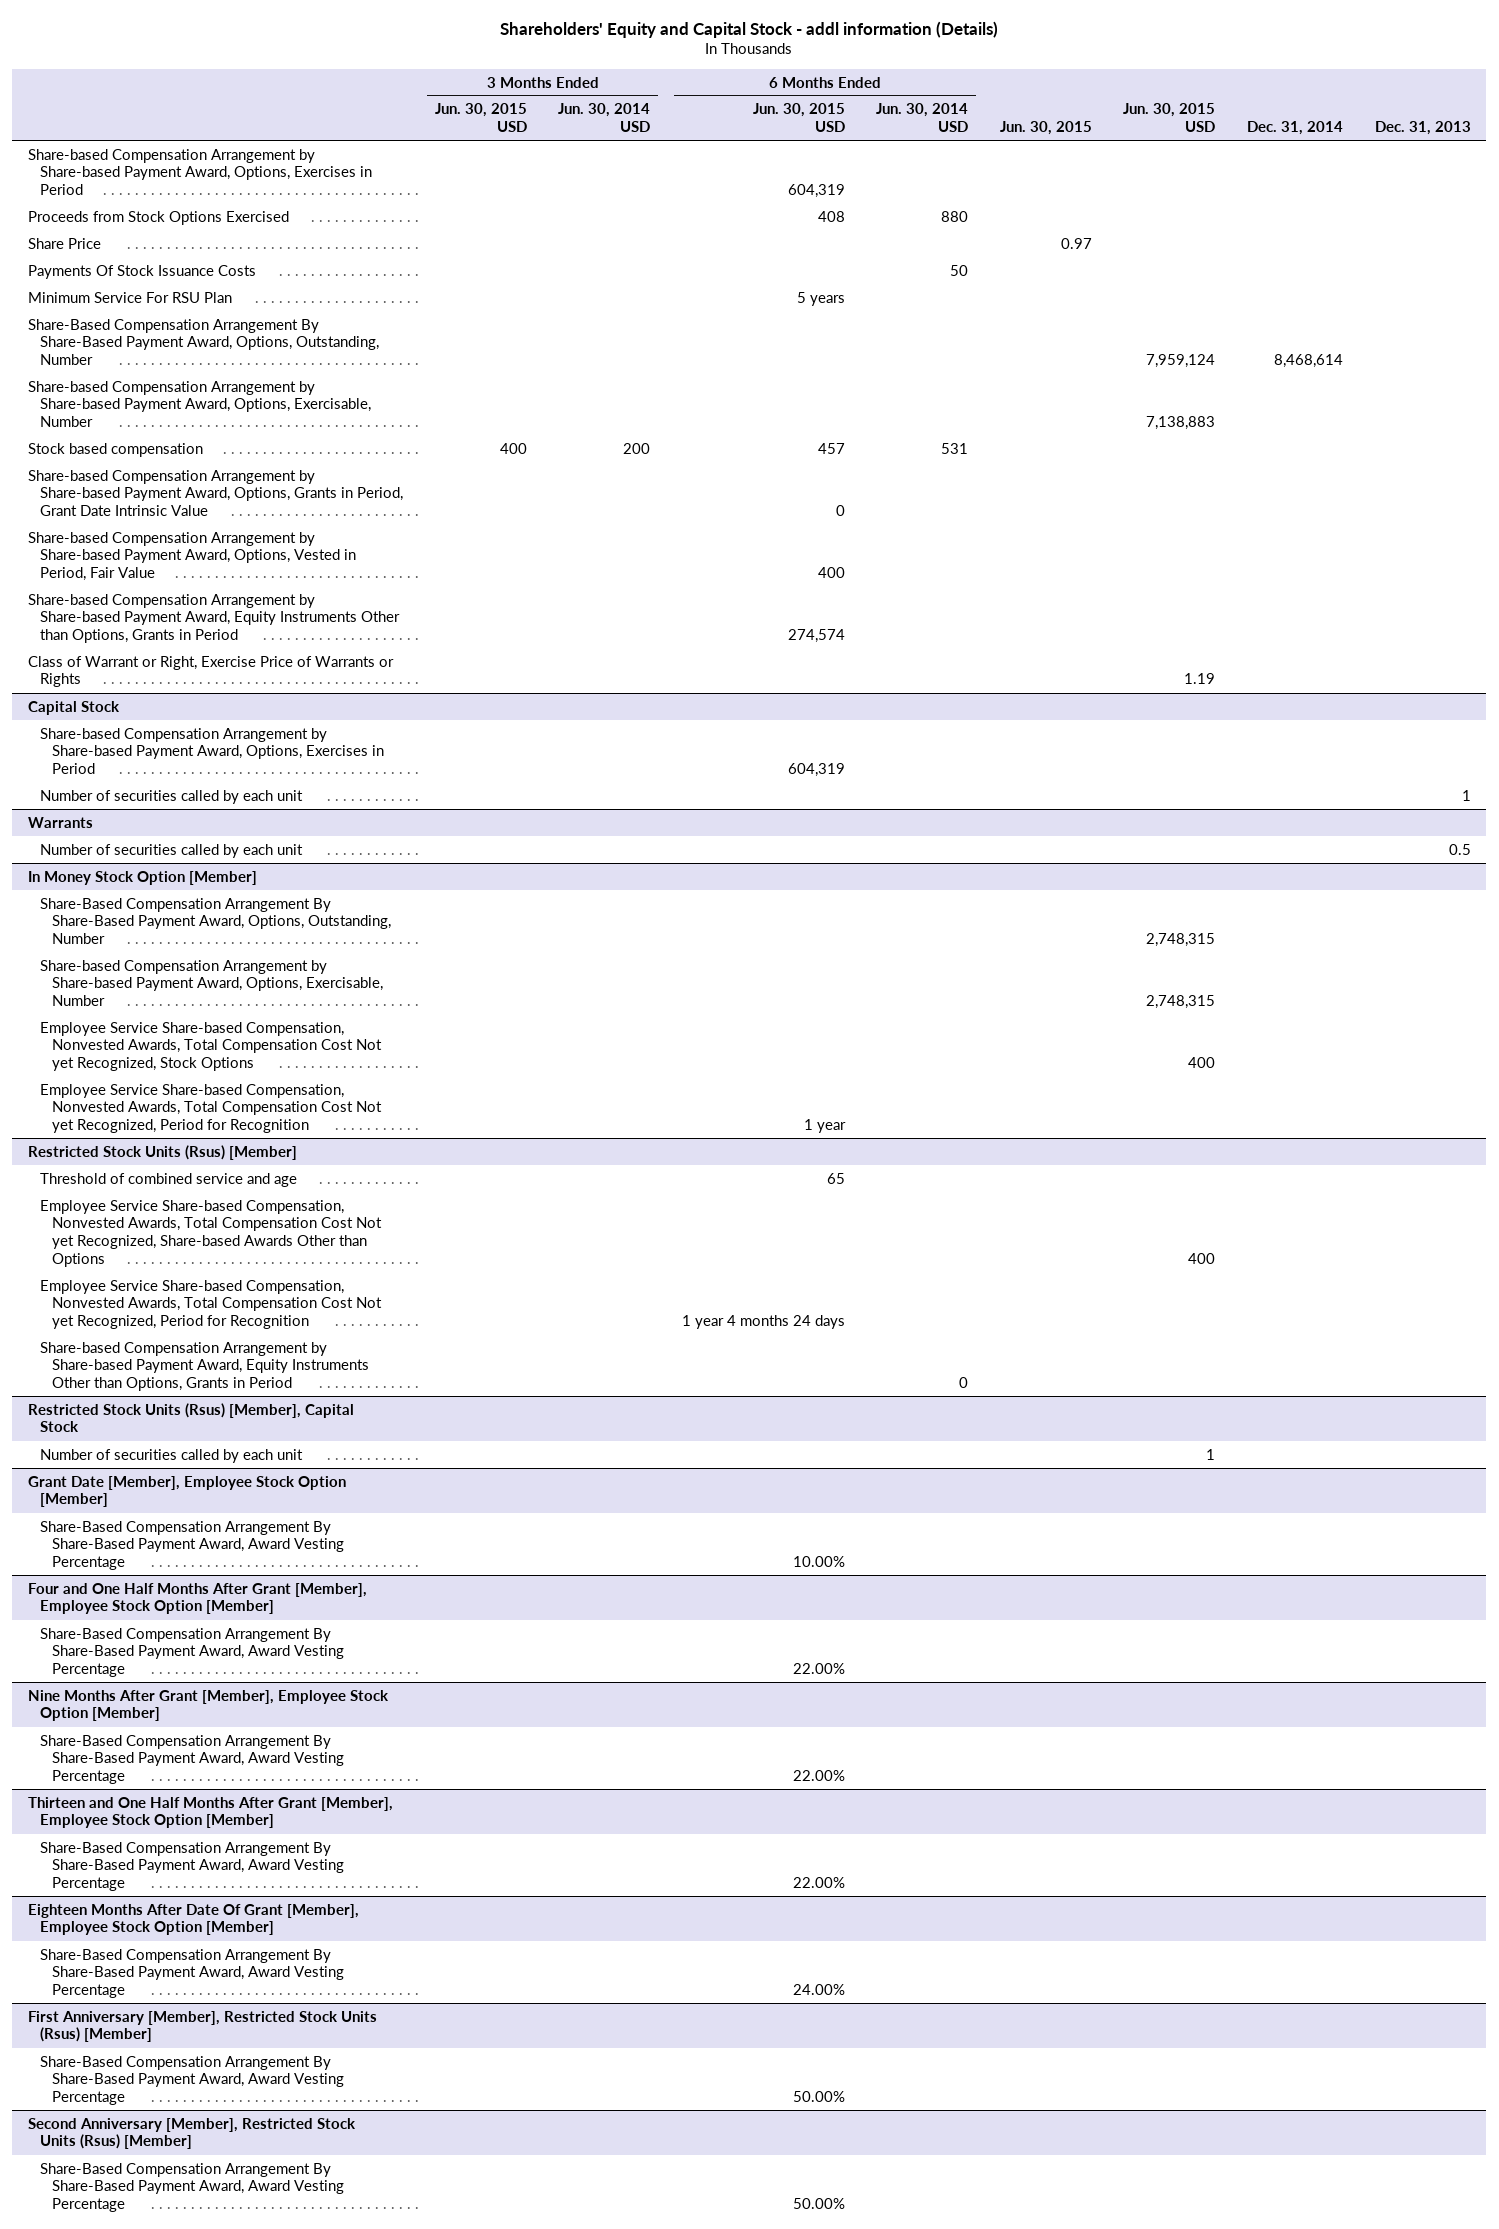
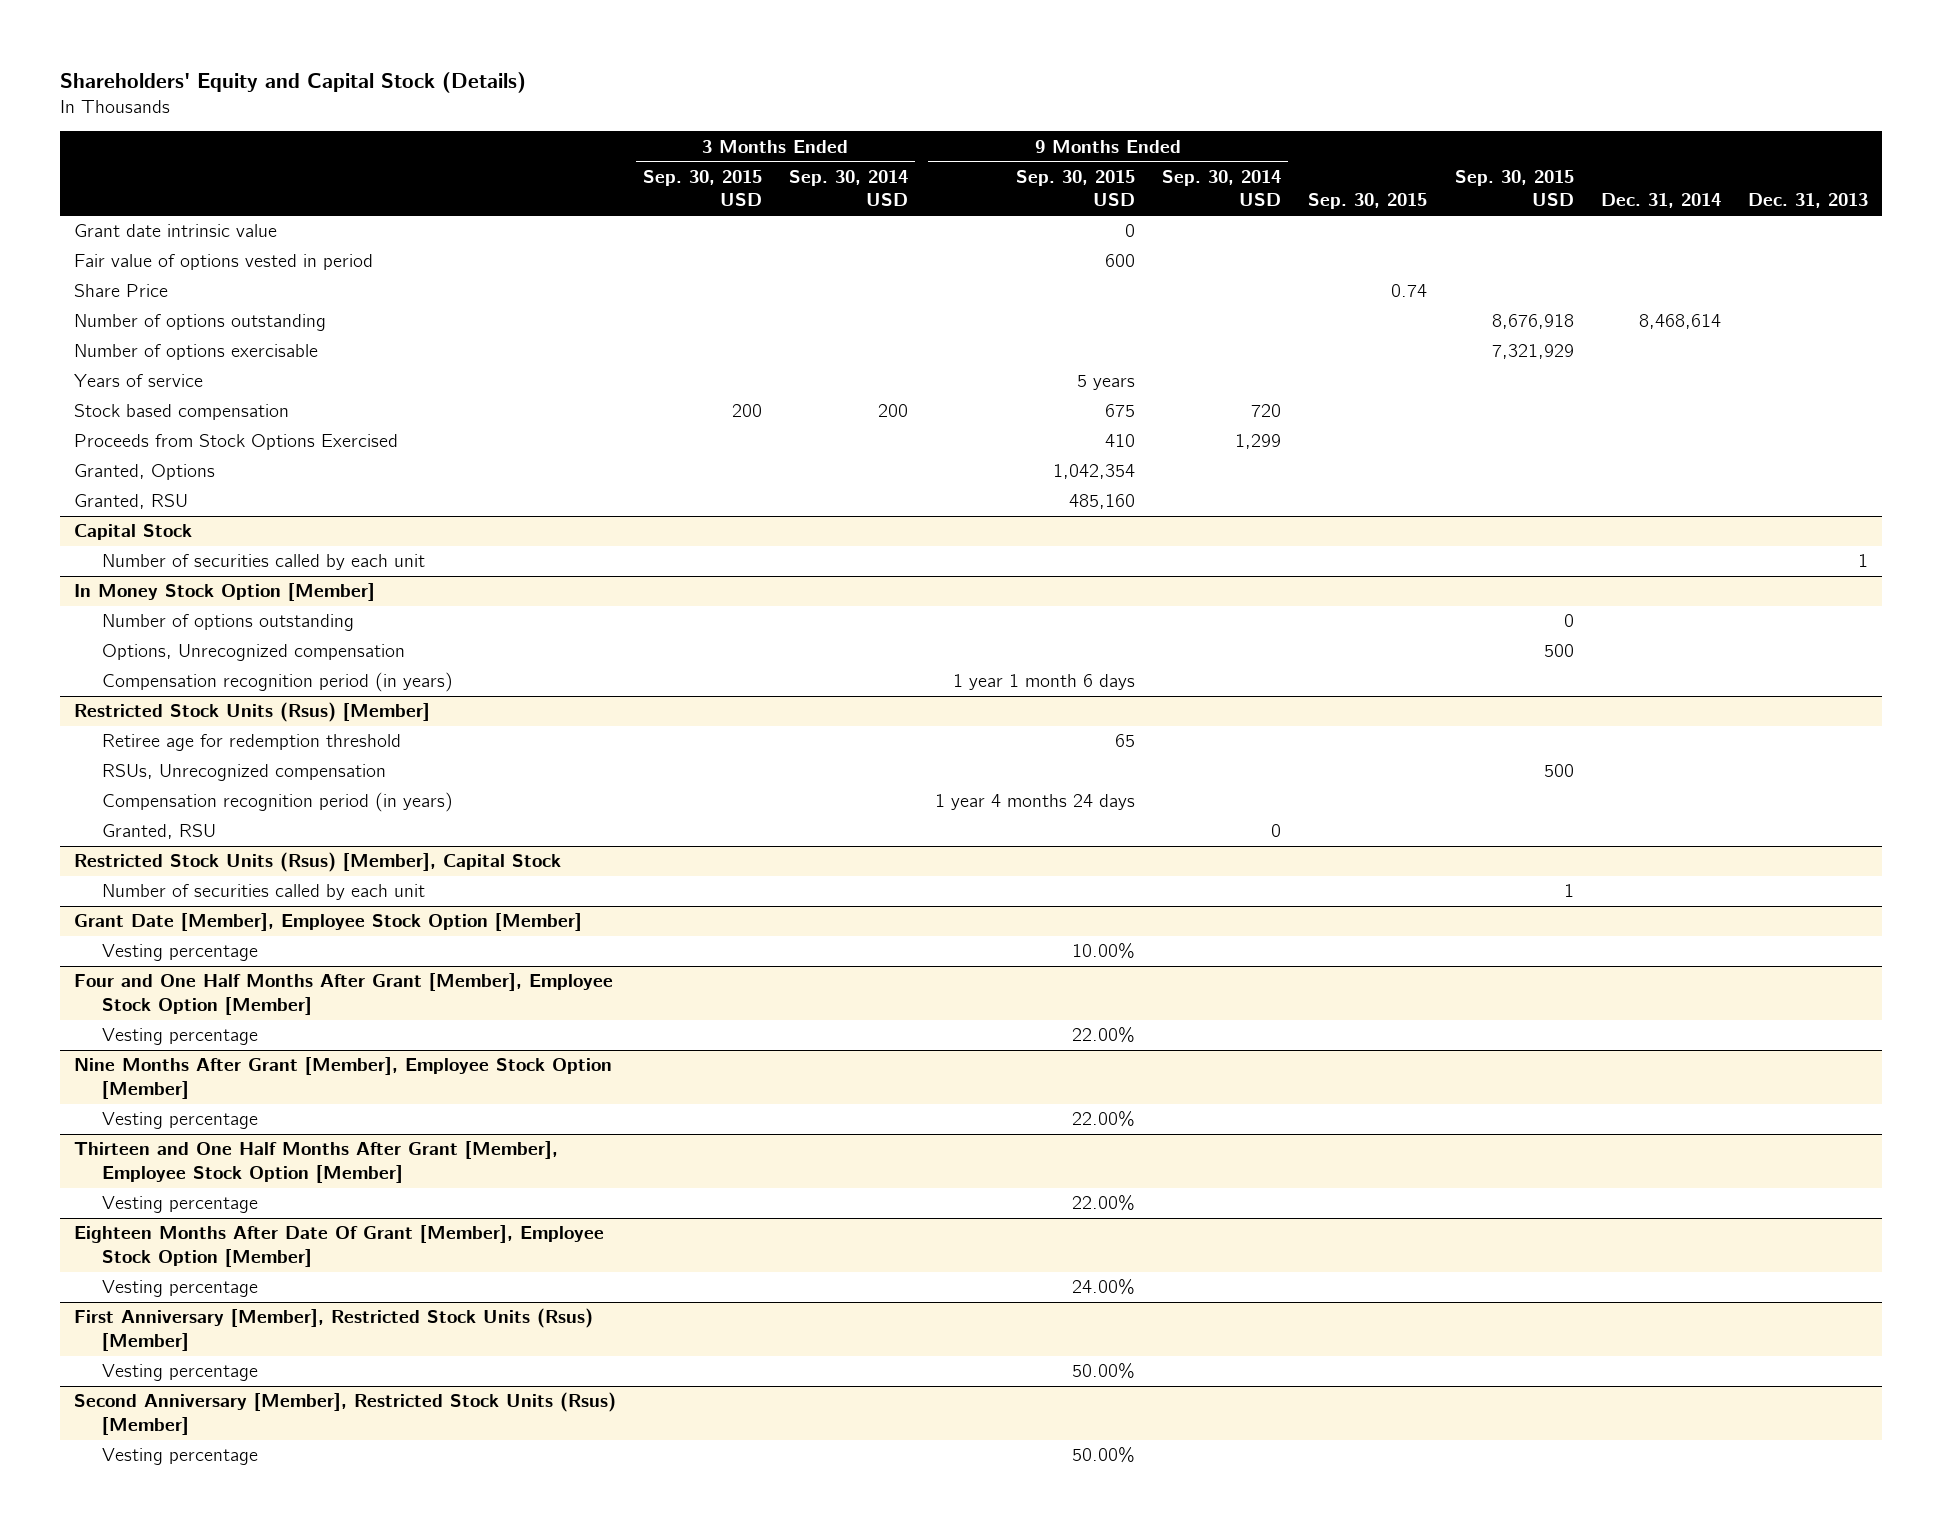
- Shareholders' Equity and Capital Stock - addl information (Details)
+ Shareholders' Equity and Capital Stock (Details)
- | 3 Months Ended Jun. 30, 2015 USD | 3 Months Ended Jun. 30, 2014 USD | 6 Months Ended Jun. 30, 2015 USD | 6 Months Ended Jun. 30, 2014 USD | Jun. 30, 2015 | Jun. 30, 2015 USD | Dec. 31, 2014 | Dec. 31, 2013
+ | 3 Months Ended Sep. 30, 2015 USD | 3 Months Ended Sep. 30, 2014 USD | 9 Months Ended Sep. 30, 2015 USD | 9 Months Ended Sep. 30, 2014 USD | Sep. 30, 2015 | Sep. 30, 2015 USD | Dec. 31, 2014 | Dec. 31, 2013
- Share-based Compensation Arrangement by Share-based Payment Award, Options, Exercises in Period | | | 604,319 | | | | |
+ Grant date intrinsic value | | | 0 | | | | |
+ Fair value of options vested in period | | | 600 | | | | |
- Payments Of Stock Issuance Costs | | | | 50 | | | |
- Minimum Service For RSU Plan | | | 5 years | | | | |
- Share-Based Compensation Arrangement By Share-Based Payment Award, Options, Outstanding, Number | | | | | | 7,959,124 | 8,468,614 |
- Share-based Compensation Arrangement by Share-based Payment Award, Options, Exercisable, Number | | | | | | 7,138,883 | |
+ Number of options outstanding | | | | | | 8,676,918 | 8,468,614 |
+ Number of options exercisable | | | | | | 7,321,929 | |
+ Years of service | | | 5 years | | | | |
- Share-based Compensation Arrangement by Share-based Payment Award, Options, Grants in Period, Grant Date Intrinsic Value | | | 0 | | | | |
- Share-based Compensation Arrangement by Share-based Payment Award, Options, Vested in Period, Fair Value | | | 400 | | | | |
- Share-based Compensation Arrangement by Share-based Payment Award, Equity Instruments Other than Options, Grants in Period | | | 274,574 | | | | |
- Class of Warrant or Right, Exercise Price of Warrants or Rights | | | | | | 1.19 | |
moved down: Proceeds from Stock Options Exercised | | | 410 | 1,299 | | | |
+ Granted, Options | | | 1,042,354 | | | | |
+ Granted, RSU | | | 485,160 | | | | |
@ Capital Stock
- Share-based Compensation Arrangement by Share-based Payment Award, Options, Exercises in Period | | | 604,319 | | | | |
- Warrants
- Number of securities called by each unit | | | | | | | | 0.5
@ In Money Stock Option [Member]
- Share-Based Compensation Arrangement By Share-Based Payment Award, Options, Outstanding, Number | | | | | | 2,748,315 | |
- Share-based Compensation Arrangement by Share-based Payment Award, Options, Exercisable, Number | | | | | | 2,748,315 | |
- Employee Service Share-based Compensation, Nonvested Awards, Total Compensation Cost Not yet Recognized, Stock Options | | | | | | 400 | |
- Employee Service Share-based Compensation, Nonvested Awards, Total Compensation Cost Not yet Recognized, Period for Recognition | | | 1 year | | | | |
+ Number of options outstanding | | | | | | 0 | |
+ Options, Unrecognized compensation | | | | | | 500 | |
+ Compensation recognition period (in years) | | | 1 year 1 month 6 days | | | | |
@ Restricted Stock Units (Rsus) [Member]
- Threshold of combined service and age | | | 65 | | | | |
- Employee Service Share-based Compensation, Nonvested Awards, Total Compensation Cost Not yet Recognized, Share-based Awards Other than Options | | | | | | 400 | |
- Employee Service Share-based Compensation, Nonvested Awards, Total Compensation Cost Not yet Recognized, Period for Recognition | | | 1 year 4 months 24 days | | | | |
- Share-based Compensation Arrangement by Share-based Payment Award, Equity Instruments Other than Options, Grants in Period | | | | 0 | | | |
+ Retiree age for redemption threshold | | | 65 | | | | |
+ RSUs, Unrecognized compensation | | | | | | 500 | |
+ Compensation recognition period (in years) | | | 1 year 4 months 24 days | | | | |
+ Granted, RSU | | | | 0 | | | |
@ Grant Date [Member], Employee Stock Option [Member]
- Share-Based Compensation Arrangement By Share-Based Payment Award, Award Vesting Percentage | | | 10.00% | | | | |
+ Vesting percentage | | | 10.00% | | | | |
@ Four and One Half Months After Grant [Member], Employee Stock Option [Member]
- Share-Based Compensation Arrangement By Share-Based Payment Award, Award Vesting Percentage | | | 22.00% | | | | |
+ Vesting percentage | | | 22.00% | | | | |
@ Nine Months After Grant [Member], Employee Stock Option [Member]
- Share-Based Compensation Arrangement By Share-Based Payment Award, Award Vesting Percentage | | | 22.00% | | | | |
+ Vesting percentage | | | 22.00% | | | | |
@ Thirteen and One Half Months After Grant [Member], Employee Stock Option [Member]
- Share-Based Compensation Arrangement By Share-Based Payment Award, Award Vesting Percentage | | | 22.00% | | | | |
+ Vesting percentage | | | 22.00% | | | | |
@ Eighteen Months After Date Of Grant [Member], Employee Stock Option [Member]
- Share-Based Compensation Arrangement By Share-Based Payment Award, Award Vesting Percentage | | | 24.00% | | | | |
+ Vesting percentage | | | 24.00% | | | | |
@ First Anniversary [Member], Restricted Stock Units (Rsus) [Member]
- Share-Based Compensation Arrangement By Share-Based Payment Award, Award Vesting Percentage | | | 50.00% | | | | |
+ Vesting percentage | | | 50.00% | | | | |
@ Second Anniversary [Member], Restricted Stock Units (Rsus) [Member]
- Share-Based Compensation Arrangement By Share-Based Payment Award, Award Vesting Percentage | | | 50.00% | | | | |
+ Vesting percentage | | | 50.00% | | | | |

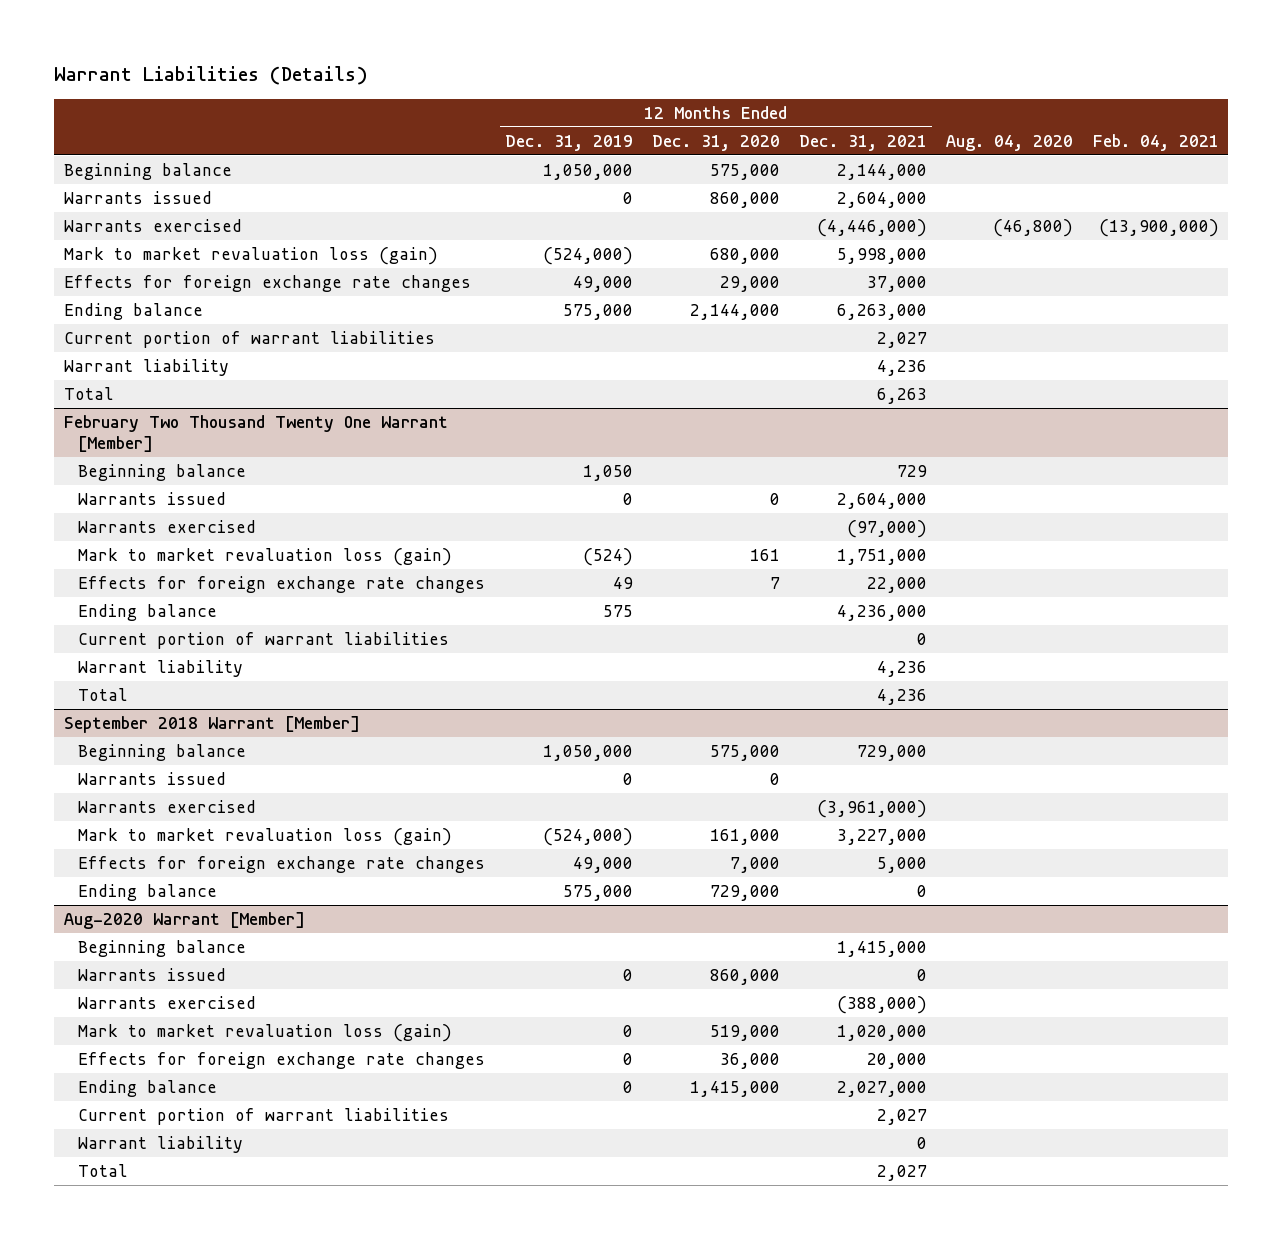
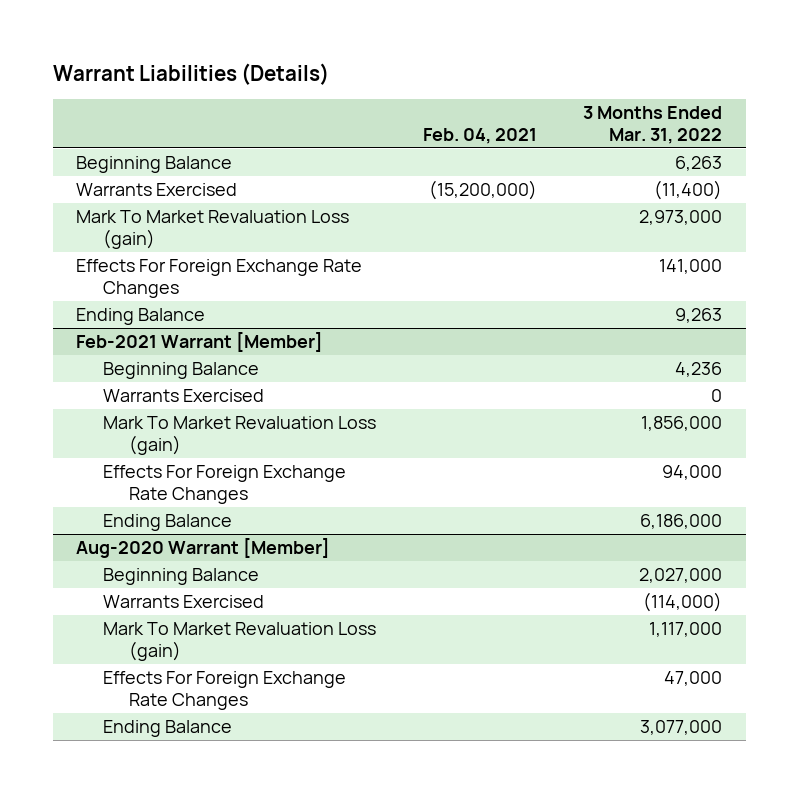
- | 12 Months Ended Dec. 31, 2019 | 12 Months Ended Dec. 31, 2020 | 12 Months Ended Dec. 31, 2021 | Aug. 04, 2020 | Feb. 04, 2021
+ | Feb. 04, 2021 | 3 Months Ended Mar. 31, 2022
- Beginning balance | 1,050,000 | 575,000 | 2,144,000 | |
- Warrants issued | 0 | 860,000 | 2,604,000 | |
- Warrants exercised | | | (4,446,000) | (46,800) | (13,900,000)
- Mark to market revaluation loss (gain) | (524,000) | 680,000 | 5,998,000 | |
- Effects for foreign exchange rate changes | 49,000 | 29,000 | 37,000 | |
- Ending balance | 575,000 | 2,144,000 | 6,263,000 | |
- Current portion of warrant liabilities | | | 2,027 | |
- Warrant liability | | | 4,236 | |
- Total | | | 6,263 | |
- February Two Thousand Twenty One Warrant [Member]
- Beginning balance | 1,050 | | 729 | |
- Warrants issued | 0 | 0 | 2,604,000 | |
- Warrants exercised | | | (97,000) | |
- Mark to market revaluation loss (gain) | (524) | 161 | 1,751,000 | |
- Effects for foreign exchange rate changes | 49 | 7 | 22,000 | |
- Ending balance | 575 | | 4,236,000 | |
- Current portion of warrant liabilities | | | 0 | |
- Warrant liability | | | 4,236 | |
- Total | | | 4,236 | |
- September 2018 Warrant [Member]
- Beginning balance | 1,050,000 | 575,000 | 729,000 | |
- Warrants issued | 0 | 0 | | |
- Warrants exercised | | | (3,961,000) | |
- Mark to market revaluation loss (gain) | (524,000) | 161,000 | 3,227,000 | |
- Effects for foreign exchange rate changes | 49,000 | 7,000 | 5,000 | |
- Ending balance | 575,000 | 729,000 | 0 | |
+ Beginning Balance | | 6,263
+ Warrants Exercised | (15,200,000) | (11,400)
+ Mark To Market Revaluation Loss (gain) | | 2,973,000
+ Effects For Foreign Exchange Rate Changes | | 141,000
+ Ending Balance | | 9,263
+ Feb-2021 Warrant [Member]
+ Beginning Balance | | 4,236
+ Warrants Exercised | | 0
+ Mark To Market Revaluation Loss (gain) | | 1,856,000
+ Effects For Foreign Exchange Rate Changes | | 94,000
+ Ending Balance | | 6,186,000
@ Aug-2020 Warrant [Member]
- Beginning balance | | | 1,415,000 | |
- Warrants issued | 0 | 860,000 | 0 | |
- Warrants exercised | | | (388,000) | |
- Mark to market revaluation loss (gain) | 0 | 519,000 | 1,020,000 | |
- Effects for foreign exchange rate changes | 0 | 36,000 | 20,000 | |
- Ending balance | 0 | 1,415,000 | 2,027,000 | |
- Current portion of warrant liabilities | | | 2,027 | |
- Warrant liability | | | 0 | |
- Total | | | 2,027 | |
+ Beginning Balance | | 2,027,000
+ Warrants Exercised | | (114,000)
+ Mark To Market Revaluation Loss (gain) | | 1,117,000
+ Effects For Foreign Exchange Rate Changes | | 47,000
+ Ending Balance | | 3,077,000

